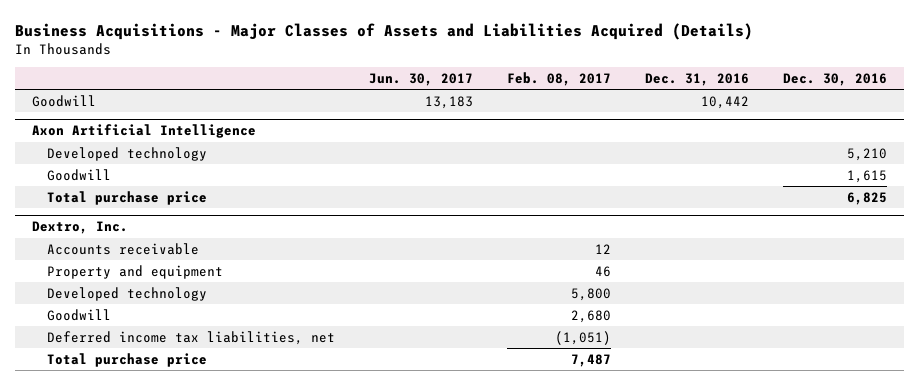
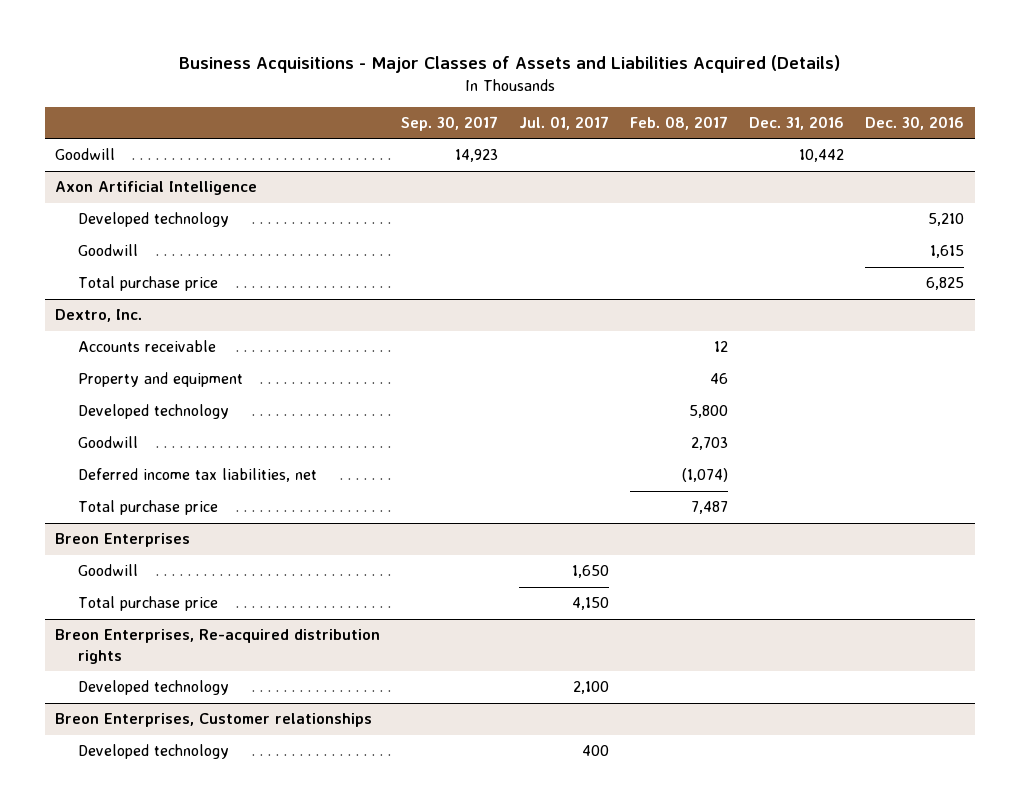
- | Jun. 30, 2017 | Feb. 08, 2017 | Dec. 31, 2016 | Dec. 30, 2016
+ | Sep. 30, 2017 | Jul. 01, 2017 | Feb. 08, 2017 | Dec. 31, 2016 | Dec. 30, 2016
@ Dextro, Inc.
- Goodwill | | 2,680 | |
- Deferred income tax liabilities, net | | (1,051) | |
+ Goodwill | | | 2,703 | |
+ Deferred income tax liabilities, net | | | (1,074) | |
+ Breon Enterprises
+ Goodwill | | 1,650 | | |
+ Total purchase price | | 4,150 | | |
+ Breon Enterprises, Re-acquired distribution rights
+ Developed technology | | 2,100 | | |
+ Breon Enterprises, Customer relationships
+ Developed technology | | 400 | | |

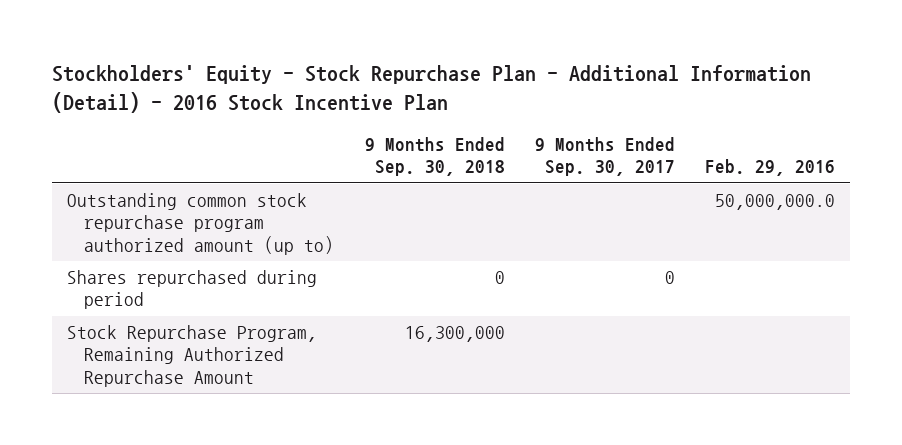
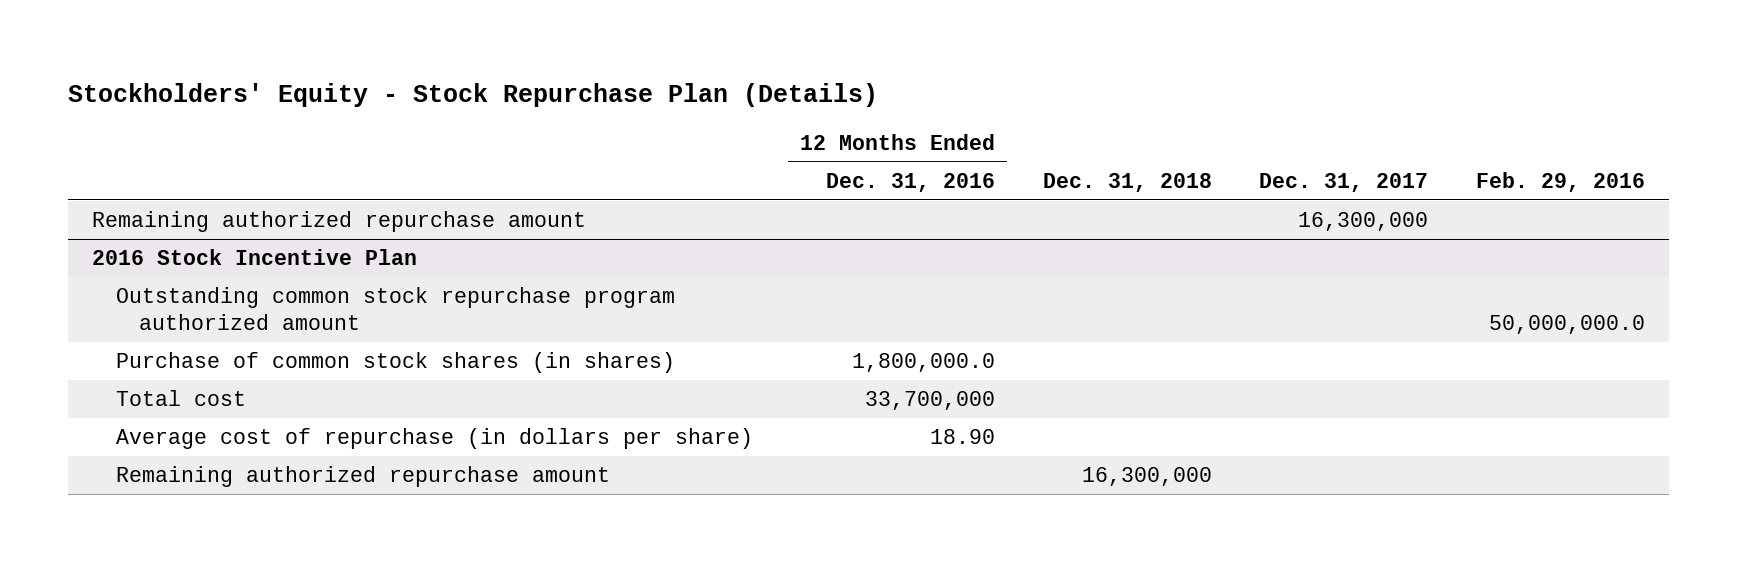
- Stockholders' Equity - Stock Repurchase Plan - Additional Information (Detail) - 2016 Stock Incentive Plan
+ Stockholders' Equity - Stock Repurchase Plan (Details)
- | 9 Months Ended Sep. 30, 2018 | 9 Months Ended Sep. 30, 2017 | Feb. 29, 2016
+ | 12 Months Ended Dec. 31, 2016 | Dec. 31, 2018 | Dec. 31, 2017 | Feb. 29, 2016
- Outstanding common stock repurchase program authorized amount (up to) | | | 50,000,000.0
- Shares repurchased during period | 0 | 0 |
- Stock Repurchase Program, Remaining Authorized Repurchase Amount | 16,300,000 | |
+ Remaining authorized repurchase amount | | | 16,300,000 |
+ 2016 Stock Incentive Plan
+ Outstanding common stock repurchase program authorized amount | | | | 50,000,000.0
+ Purchase of common stock shares (in shares) | 1,800,000.0 | | |
+ Total cost | 33,700,000 | | |
+ Average cost of repurchase (in dollars per share) | 18.90 | | |
+ Remaining authorized repurchase amount | | 16,300,000 | |

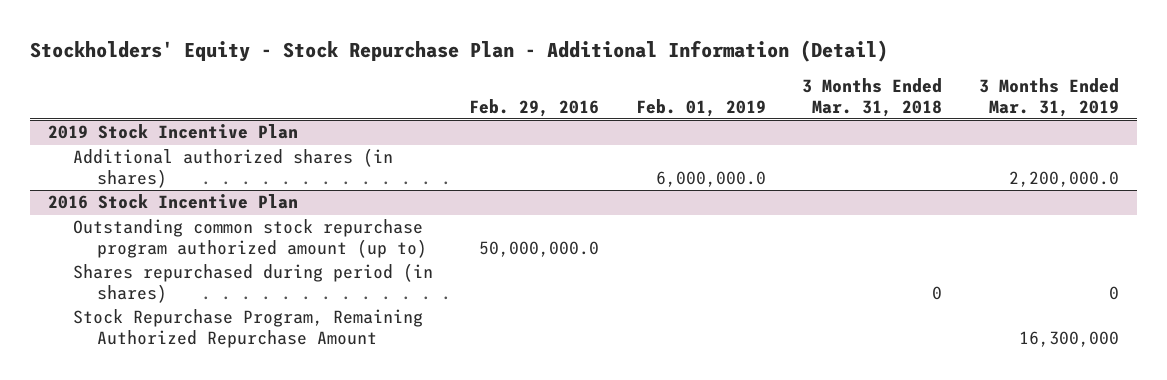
- Stockholders' Equity - Stock Repurchase Plan (Details)
+ Stockholders' Equity - Stock Repurchase Plan - Additional Information (Detail)
- | 12 Months Ended Dec. 31, 2016 | Dec. 31, 2018 | Dec. 31, 2017 | Feb. 29, 2016
+ | Feb. 29, 2016 | Feb. 01, 2019 | 3 Months Ended Mar. 31, 2018 | 3 Months Ended Mar. 31, 2019
- Remaining authorized repurchase amount | | | 16,300,000 |
+ 2019 Stock Incentive Plan
+ Additional authorized shares (in shares) | | 6,000,000.0 | | 2,200,000.0
@ 2016 Stock Incentive Plan
- Outstanding common stock repurchase program authorized amount | | | | 50,000,000.0
- Purchase of common stock shares (in shares) | 1,800,000.0 | | |
- Total cost | 33,700,000 | | |
- Average cost of repurchase (in dollars per share) | 18.90 | | |
- Remaining authorized repurchase amount | | 16,300,000 | |
+ Outstanding common stock repurchase program authorized amount (up to) | 50,000,000.0 | | |
+ Shares repurchased during period (in shares) | | | 0 | 0
+ Stock Repurchase Program, Remaining Authorized Repurchase Amount | | | | 16,300,000

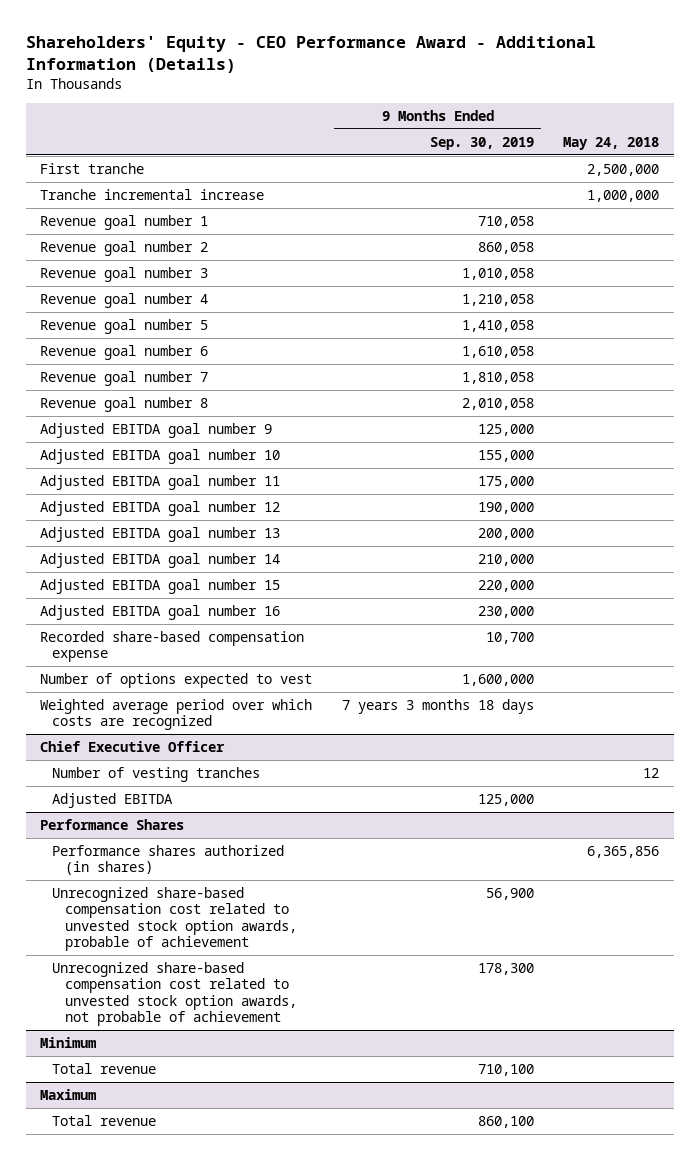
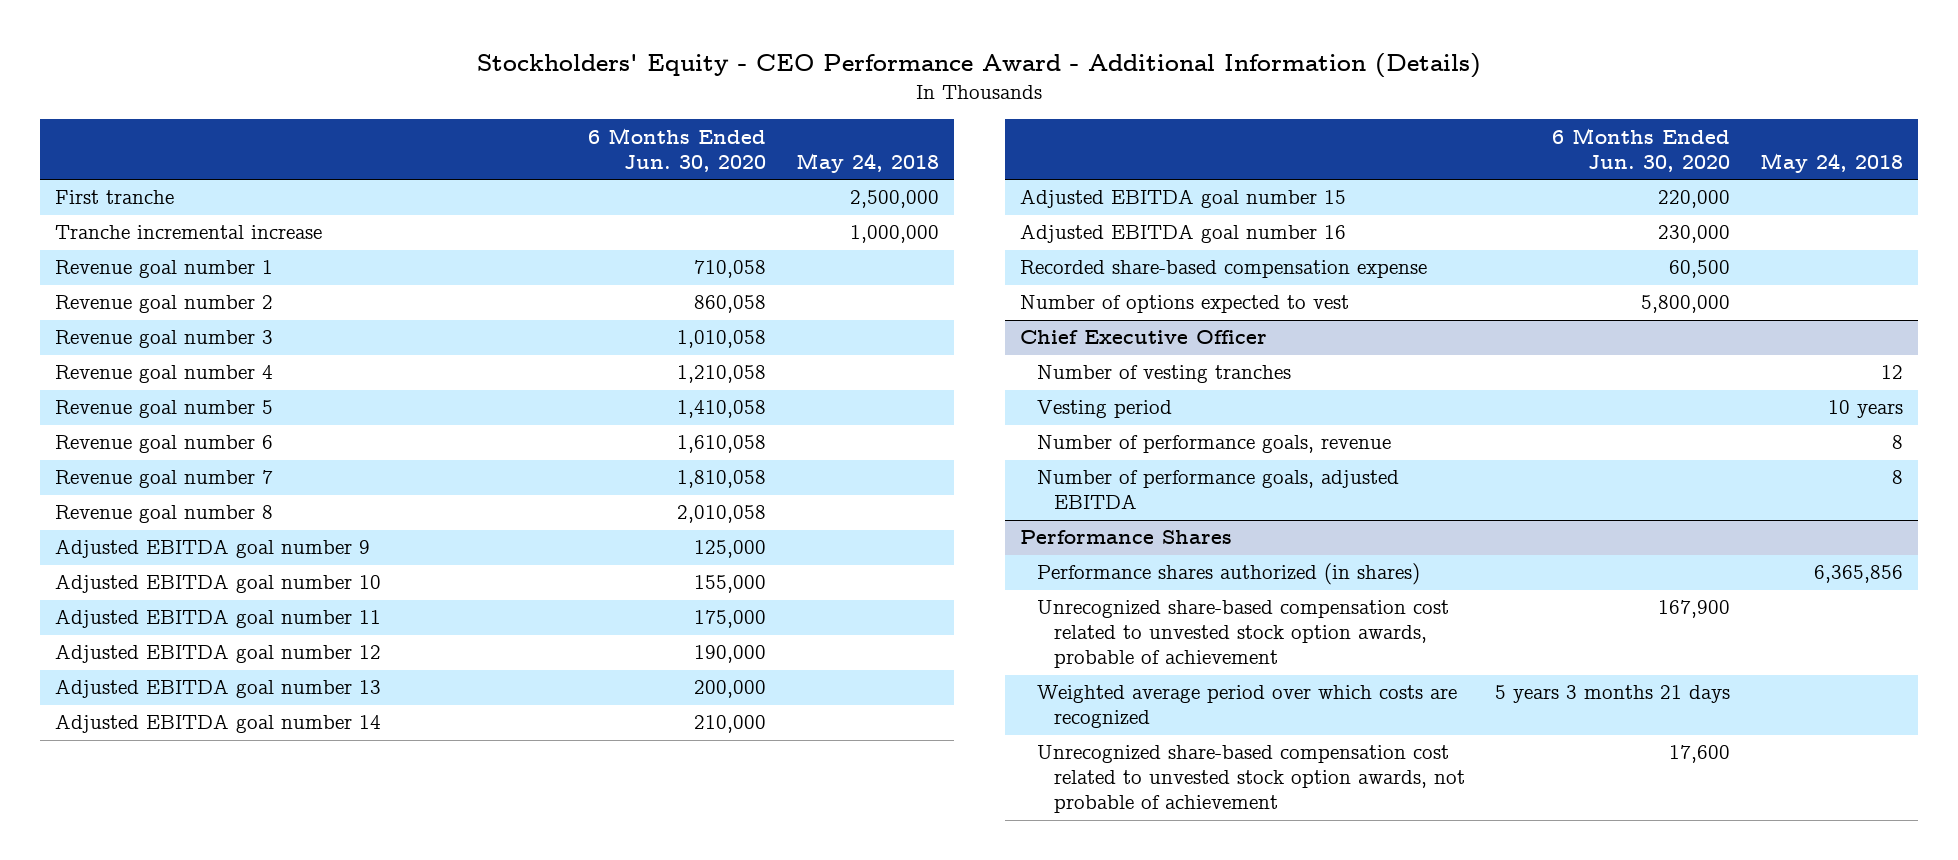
- Shareholders' Equity - CEO Performance Award - Additional Information (Details)
+ Stockholders' Equity - CEO Performance Award - Additional Information (Details)
- | 9 Months Ended Sep. 30, 2019 | May 24, 2018
+ | 6 Months Ended Jun. 30, 2020 | May 24, 2018
- Weighted average period over which costs are recognized | 7 years 3 months 18 days |
@ Chief Executive Officer
- Adjusted EBITDA | 125,000 |
+ Vesting period | | 10 years
+ Number of performance goals, revenue | | 8
+ Number of performance goals, adjusted EBITDA | | 8
@ Performance Shares
+ Weighted average period over which costs are recognized | 5 years 3 months 21 days |
- Minimum
- Total revenue | 710,100 |
- Maximum
- Total revenue | 860,100 |

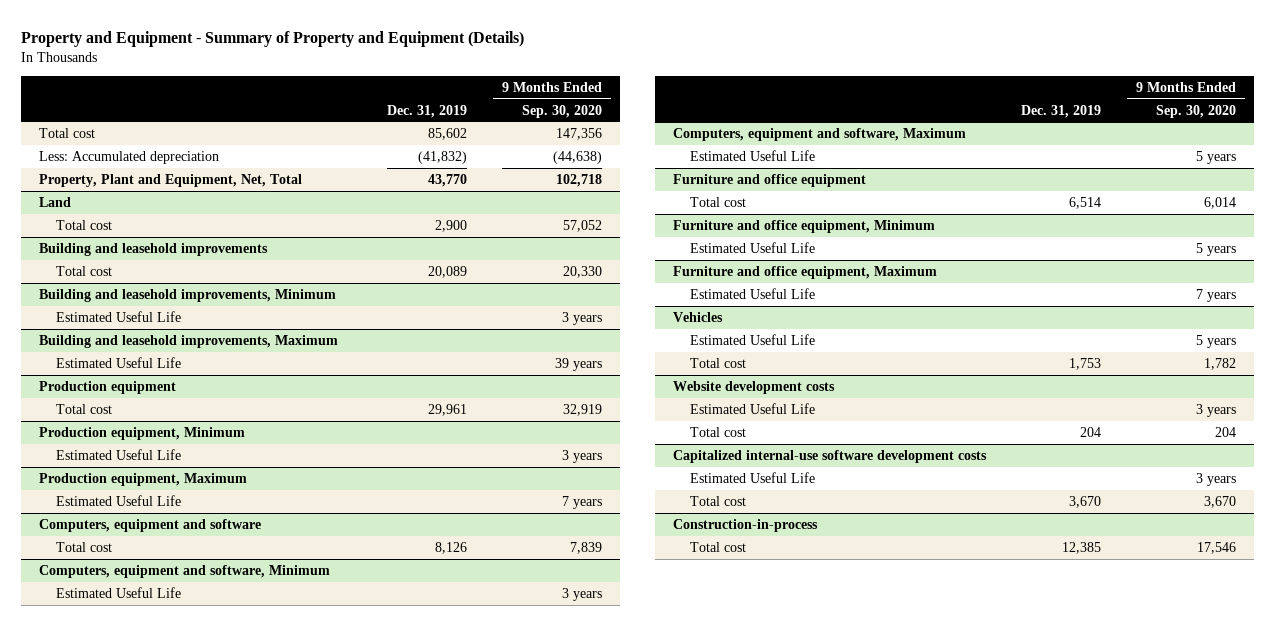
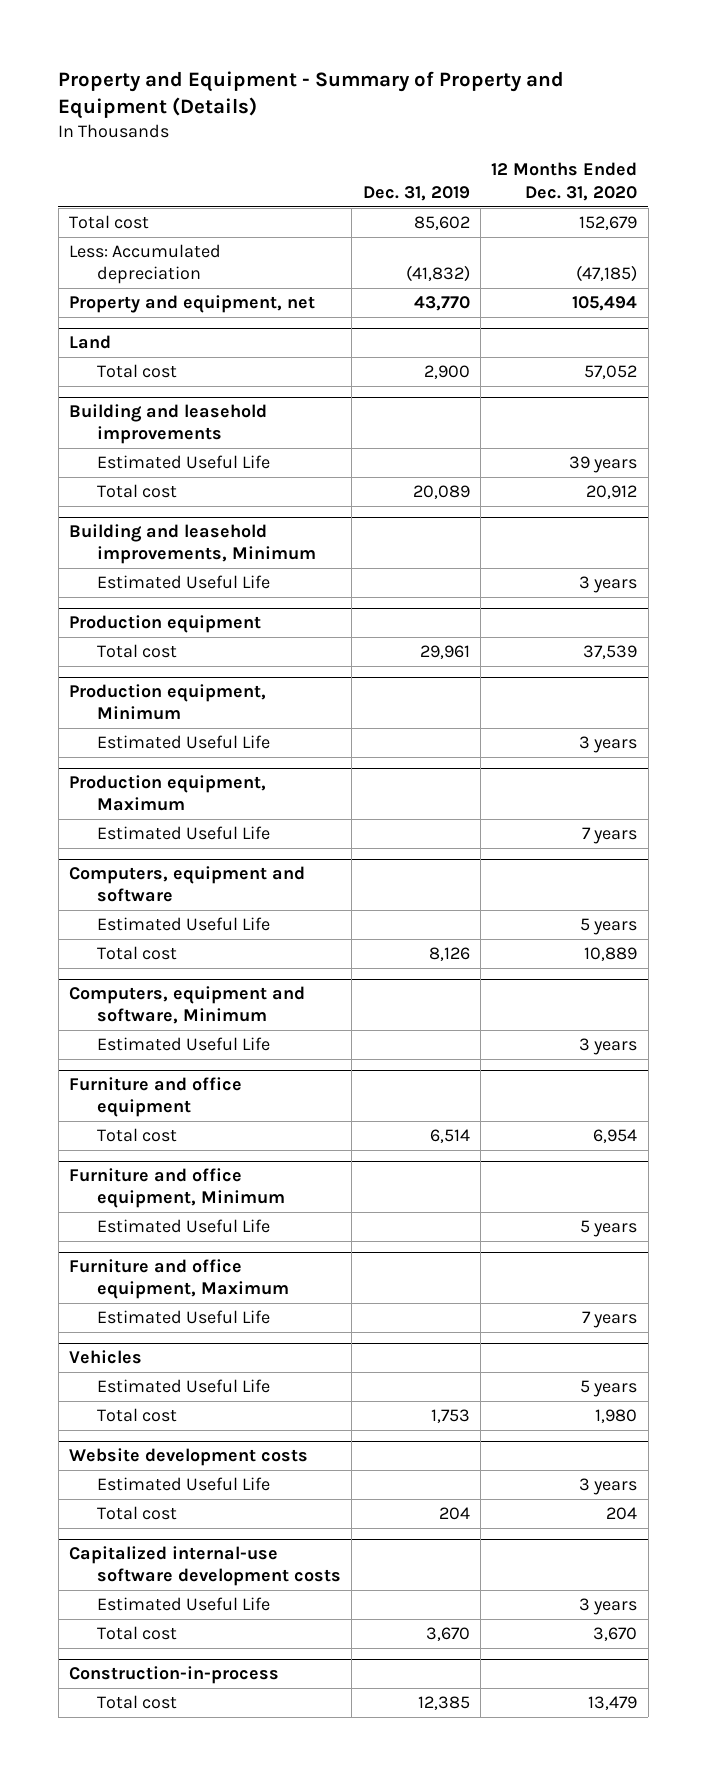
- | Dec. 31, 2019 | 9 Months Ended Sep. 30, 2020
+ | Dec. 31, 2019 | 12 Months Ended Dec. 31, 2020
- Property, Plant and Equipment, Net, Total | 43,770 | 102,718
+ Property and equipment, net | 43,770 | 105,494
@ Building and leasehold improvements
+ Estimated Useful Life | | 39 years
- Building and leasehold improvements, Maximum
- Estimated Useful Life | | 39 years
@ Computers, equipment and software
+ Estimated Useful Life | | 5 years
- Computers, equipment and software, Maximum
- Estimated Useful Life | | 5 years

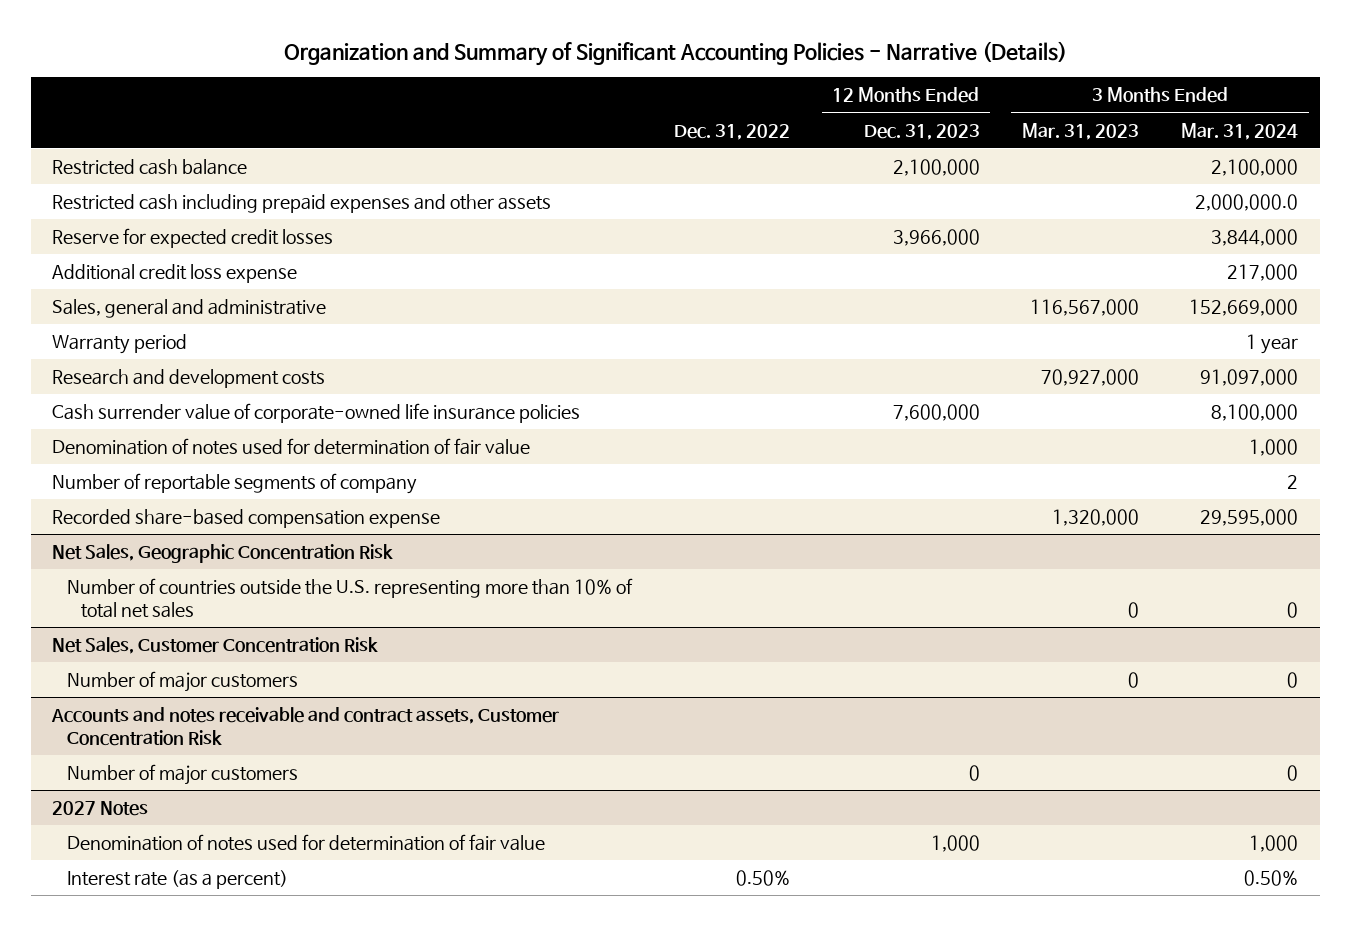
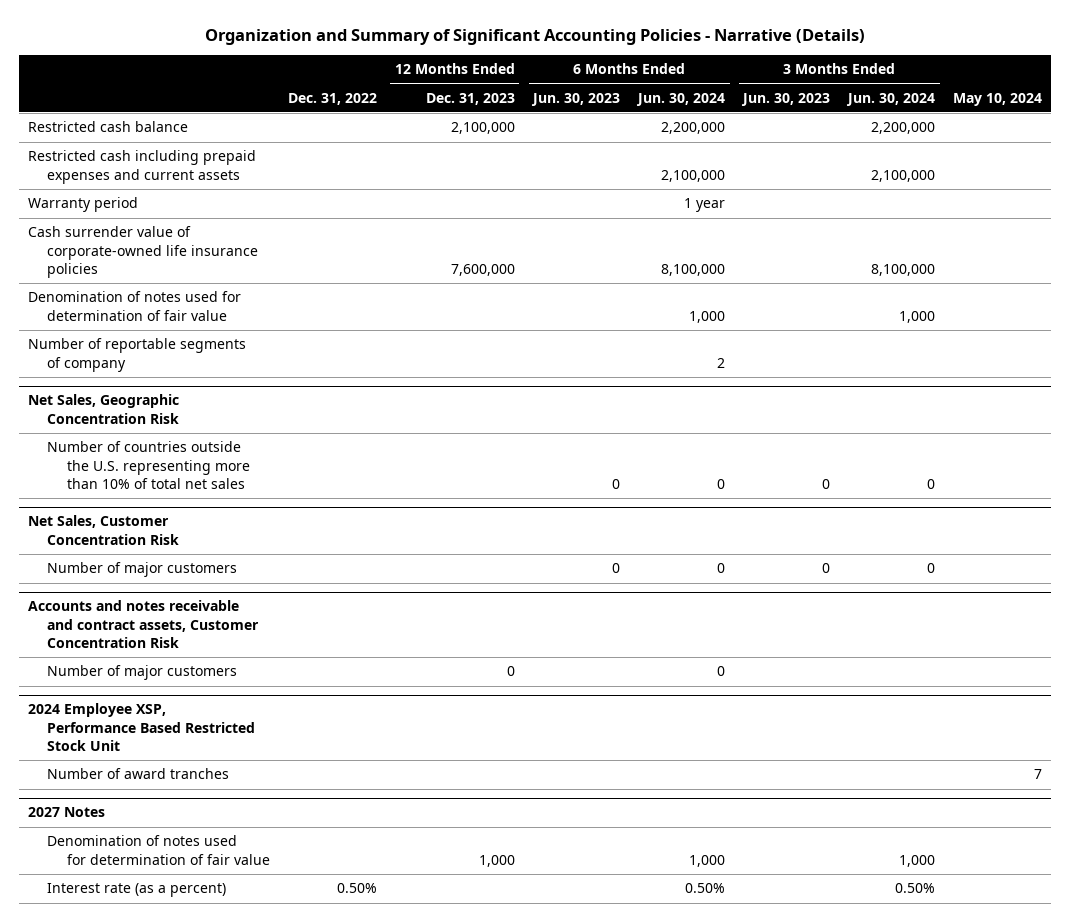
- | Dec. 31, 2022 | 12 Months Ended Dec. 31, 2023 | 3 Months Ended Mar. 31, 2023 | 3 Months Ended Mar. 31, 2024
+ | Dec. 31, 2022 | 12 Months Ended Dec. 31, 2023 | 6 Months Ended Jun. 30, 2023 | 6 Months Ended Jun. 30, 2024 | 3 Months Ended Jun. 30, 2023 | 3 Months Ended Jun. 30, 2024 | May 10, 2024
- Restricted cash including prepaid expenses and other assets | | | | 2,000,000.0
- Reserve for expected credit losses | | 3,966,000 | | 3,844,000
- Additional credit loss expense | | | | 217,000
- Sales, general and administrative | | | 116,567,000 | 152,669,000
+ Restricted cash including prepaid expenses and current assets | | | | 2,100,000 | | 2,100,000 |
- Research and development costs | | | 70,927,000 | 91,097,000
- Recorded share-based compensation expense | | | 1,320,000 | 29,595,000
+ 2024 Employee XSP, Performance Based Restricted Stock Unit
+ Number of award tranches | | | | | | | 7

